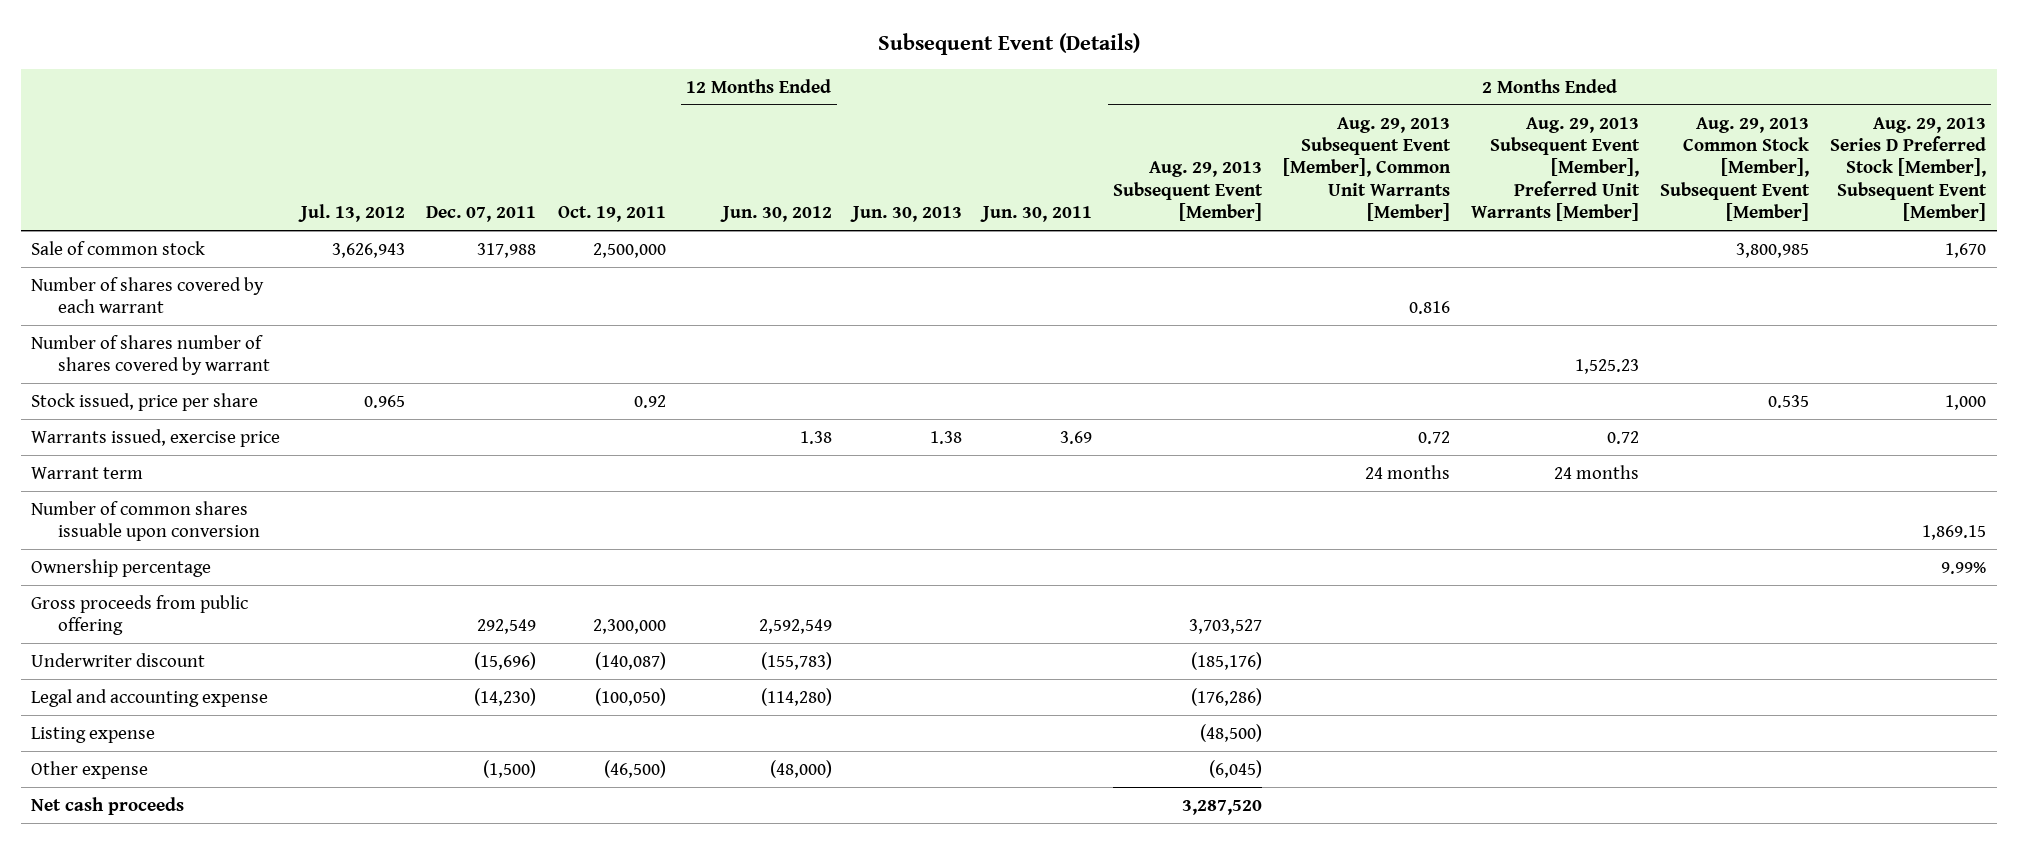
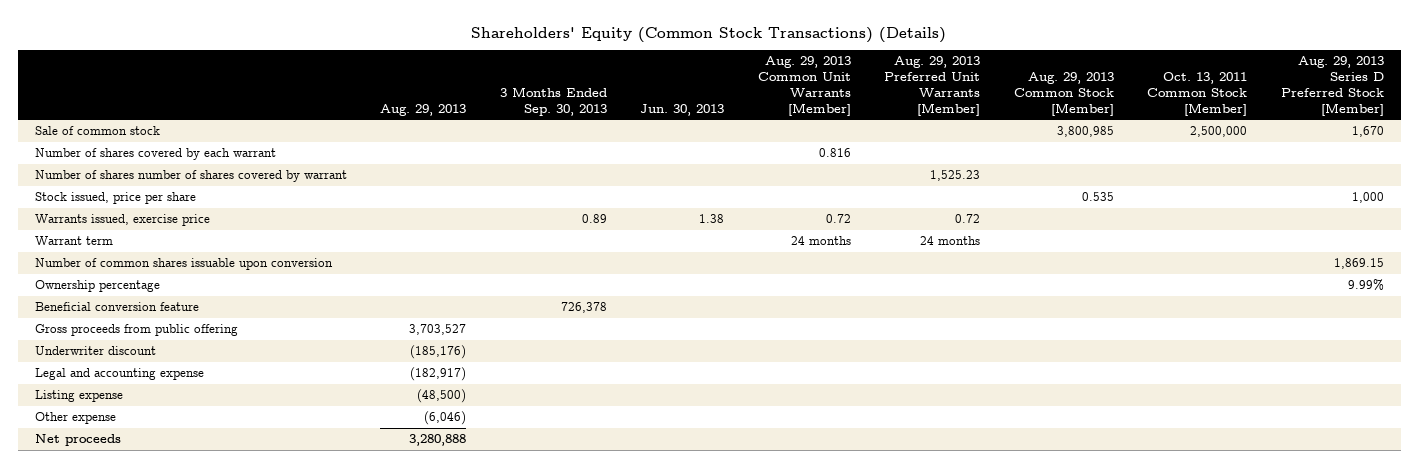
- Subsequent Event (Details)
+ Shareholders' Equity (Common Stock Transactions) (Details)
- | Jul. 13, 2012 | Dec. 07, 2011 | Oct. 19, 2011 | 12 Months Ended Jun. 30, 2012 | Jun. 30, 2013 | Jun. 30, 2011 | 2 Months Ended Aug. 29, 2013 Subsequent Event [Member] | 2 Months Ended Aug. 29, 2013 Subsequent Event [Member], Common Unit Warrants [Member] | 2 Months Ended Aug. 29, 2013 Subsequent Event [Member], Preferred Unit Warrants [Member] | 2 Months Ended Aug. 29, 2013 Common Stock [Member], Subsequent Event [Member] | 2 Months Ended Aug. 29, 2013 Series D Preferred Stock [Member], Subsequent Event [Member]
+ | Aug. 29, 2013 | 3 Months Ended Sep. 30, 2013 | Jun. 30, 2013 | Aug. 29, 2013 Common Unit Warrants [Member] | Aug. 29, 2013 Preferred Unit Warrants [Member] | Aug. 29, 2013 Common Stock [Member] | Oct. 13, 2011 Common Stock [Member] | Aug. 29, 2013 Series D Preferred Stock [Member]
+ Beneficial conversion feature | | 726,378 | | | | | |
- Net cash proceeds | | | | | | | 3,287,520 | | | |
+ Net proceeds | 3,280,888 | | | | | | |

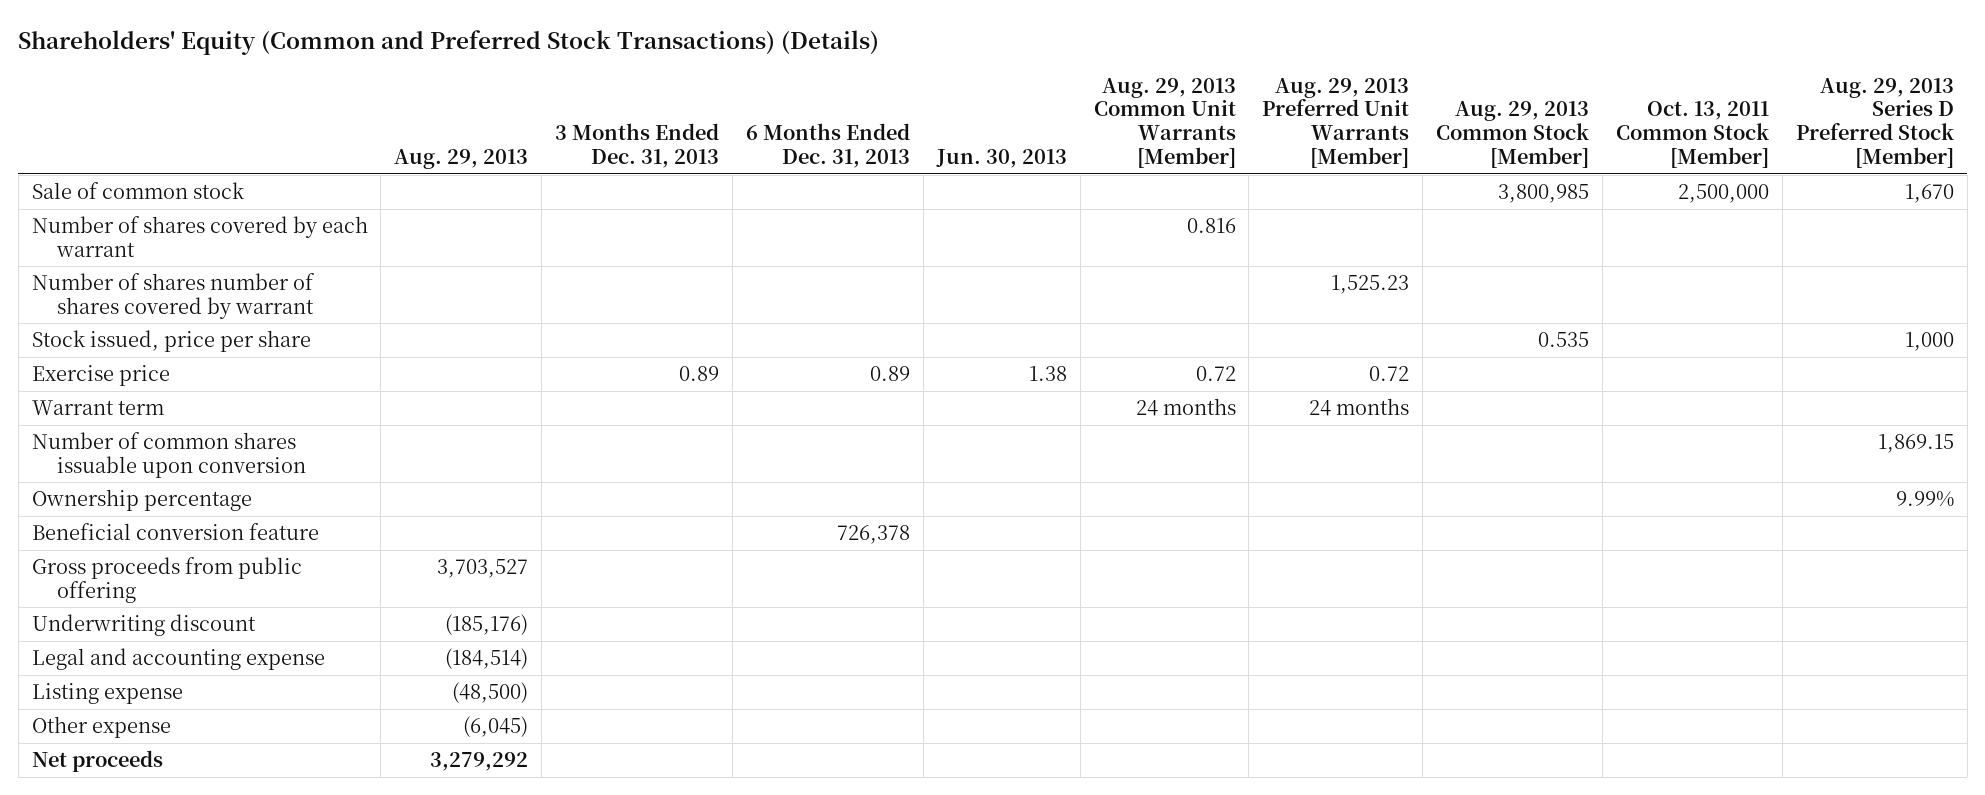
- Shareholders' Equity (Common Stock Transactions) (Details)
+ Shareholders' Equity (Common and Preferred Stock Transactions) (Details)
- | Aug. 29, 2013 | 3 Months Ended Sep. 30, 2013 | Jun. 30, 2013 | Aug. 29, 2013 Common Unit Warrants [Member] | Aug. 29, 2013 Preferred Unit Warrants [Member] | Aug. 29, 2013 Common Stock [Member] | Oct. 13, 2011 Common Stock [Member] | Aug. 29, 2013 Series D Preferred Stock [Member]
+ | Aug. 29, 2013 | 3 Months Ended Dec. 31, 2013 | 6 Months Ended Dec. 31, 2013 | Jun. 30, 2013 | Aug. 29, 2013 Common Unit Warrants [Member] | Aug. 29, 2013 Preferred Unit Warrants [Member] | Aug. 29, 2013 Common Stock [Member] | Oct. 13, 2011 Common Stock [Member] | Aug. 29, 2013 Series D Preferred Stock [Member]
- Warrants issued, exercise price | | 0.89 | 1.38 | 0.72 | 0.72 | | |
+ Exercise price | | 0.89 | 0.89 | 1.38 | 0.72 | 0.72 | | |
- Underwriter discount | (185,176) | | | | | | |
- Legal and accounting expense | (182,917) | | | | | | |
+ Underwriting discount | (185,176) | | | | | | | |
+ Legal and accounting expense | (184,514) | | | | | | | |
- Other expense | (6,046) | | | | | | |
- Net proceeds | 3,280,888 | | | | | | |
+ Other expense | (6,045) | | | | | | | |
+ Net proceeds | 3,279,292 | | | | | | | |

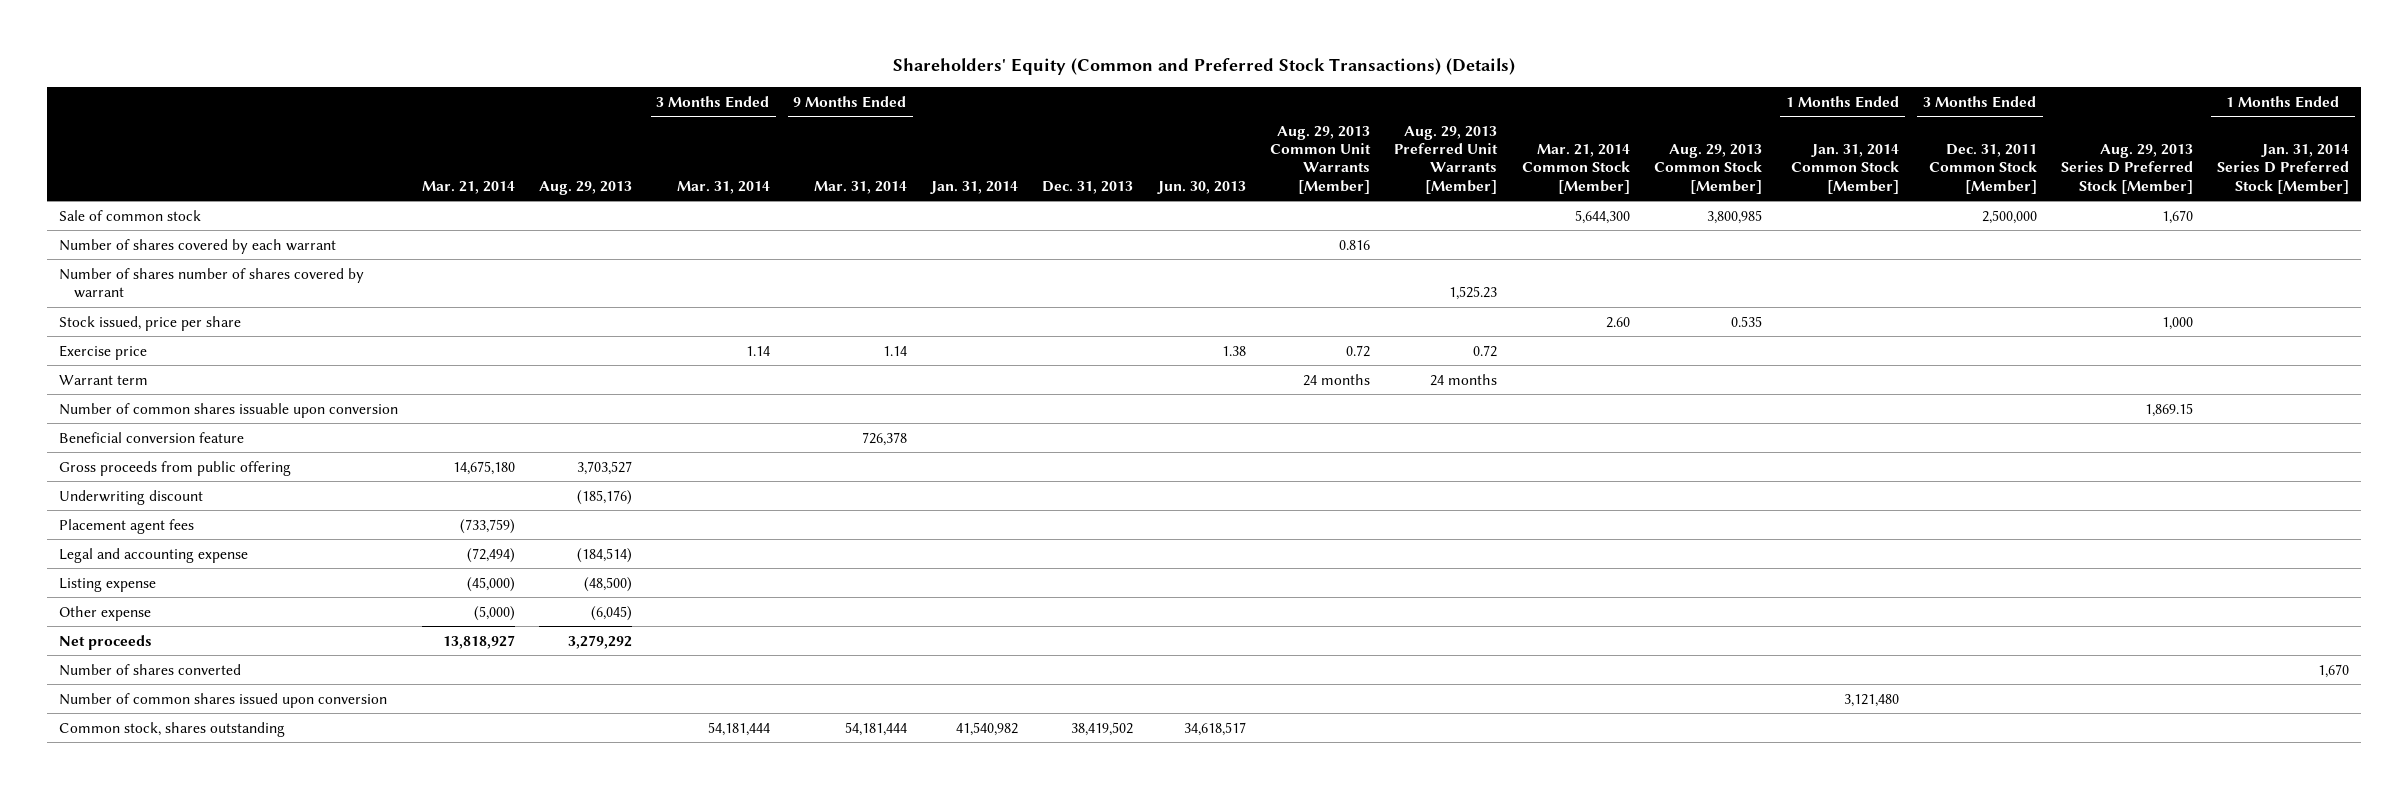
- | Aug. 29, 2013 | 3 Months Ended Dec. 31, 2013 | 6 Months Ended Dec. 31, 2013 | Jun. 30, 2013 | Aug. 29, 2013 Common Unit Warrants [Member] | Aug. 29, 2013 Preferred Unit Warrants [Member] | Aug. 29, 2013 Common Stock [Member] | Oct. 13, 2011 Common Stock [Member] | Aug. 29, 2013 Series D Preferred Stock [Member]
+ | Mar. 21, 2014 | Aug. 29, 2013 | 3 Months Ended Mar. 31, 2014 | 9 Months Ended Mar. 31, 2014 | Jan. 31, 2014 | Dec. 31, 2013 | Jun. 30, 2013 | Aug. 29, 2013 Common Unit Warrants [Member] | Aug. 29, 2013 Preferred Unit Warrants [Member] | Mar. 21, 2014 Common Stock [Member] | Aug. 29, 2013 Common Stock [Member] | 1 Months Ended Jan. 31, 2014 Common Stock [Member] | 3 Months Ended Dec. 31, 2011 Common Stock [Member] | Aug. 29, 2013 Series D Preferred Stock [Member] | 1 Months Ended Jan. 31, 2014 Series D Preferred Stock [Member]
- Ownership percentage | | | | | | | | | 9.99%
+ Placement agent fees | (733,759) | | | | | | | | | | | | | |
+ Number of shares converted | | | | | | | | | | | | | | | 1,670
+ Number of common shares issued upon conversion | | | | | | | | | | | | 3,121,480 | | |
+ Common stock, shares outstanding | | | 54,181,444 | 54,181,444 | 41,540,982 | 38,419,502 | 34,618,517 | | | | | | | |

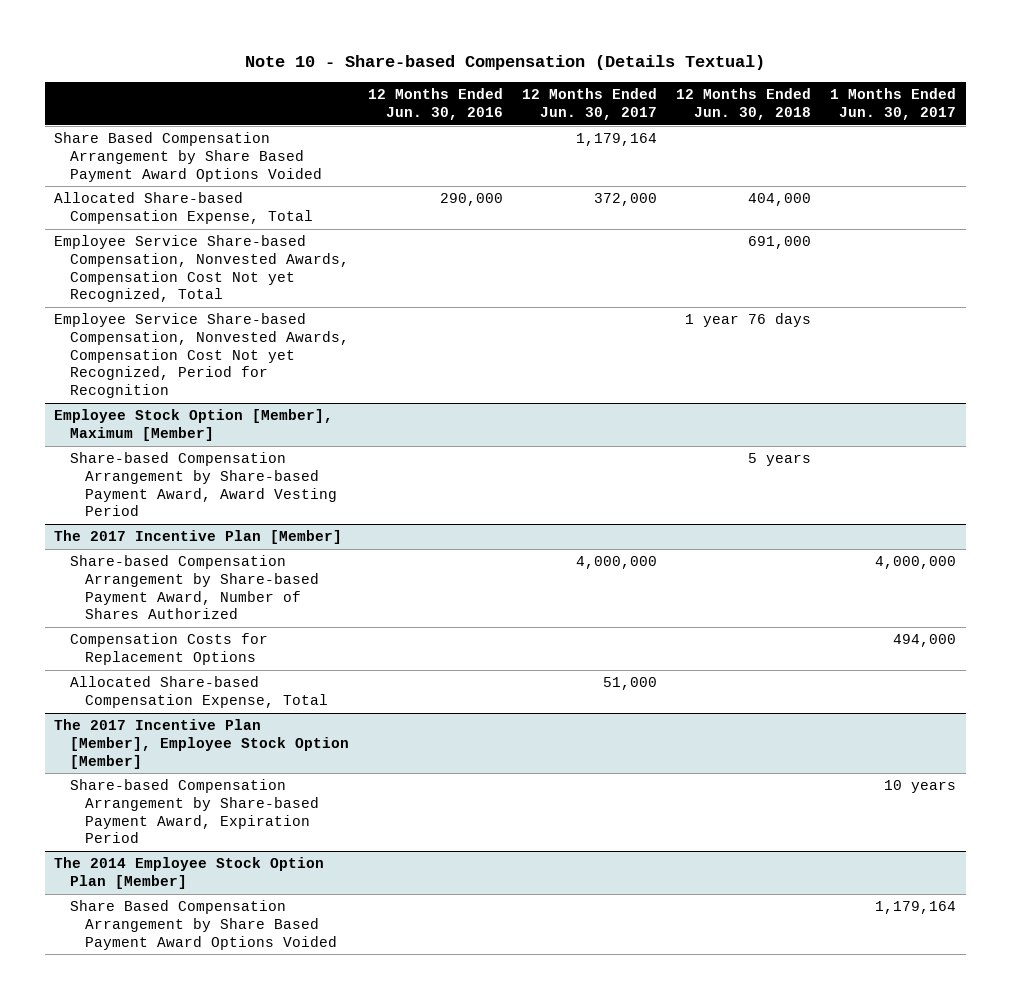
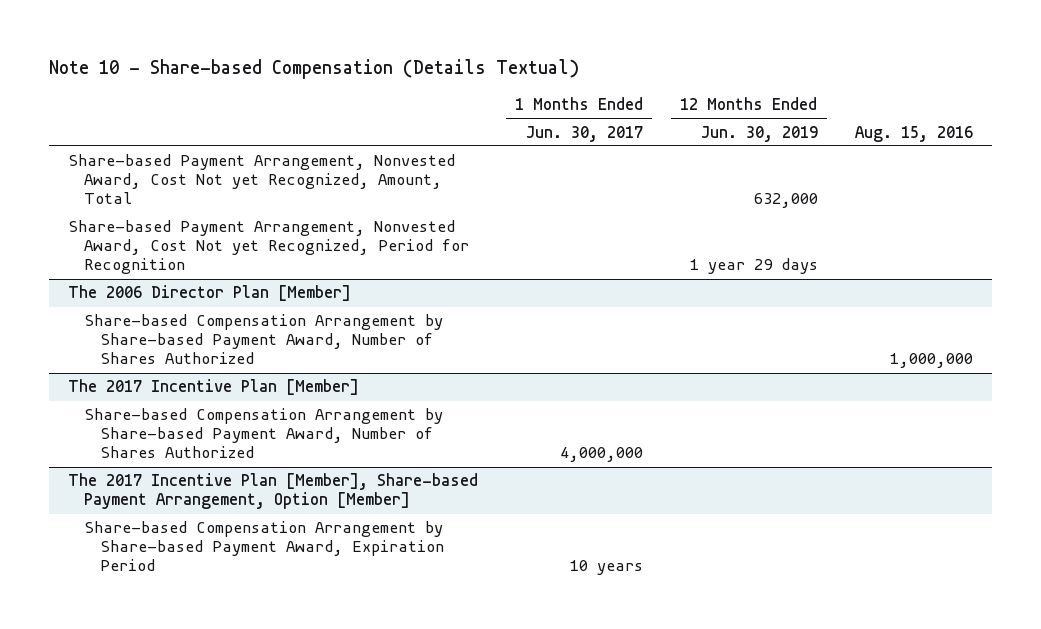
- | 12 Months Ended Jun. 30, 2016 | 12 Months Ended Jun. 30, 2017 | 12 Months Ended Jun. 30, 2018 | 1 Months Ended Jun. 30, 2017
+ | 1 Months Ended Jun. 30, 2017 | 12 Months Ended Jun. 30, 2019 | Aug. 15, 2016
- Share Based Compensation Arrangement by Share Based Payment Award Options Voided | | 1,179,164 | |
- Allocated Share-based Compensation Expense, Total | 290,000 | 372,000 | 404,000 |
- Employee Service Share-based Compensation, Nonvested Awards, Compensation Cost Not yet Recognized, Total | | | 691,000 |
- Employee Service Share-based Compensation, Nonvested Awards, Compensation Cost Not yet Recognized, Period for Recognition | | | 1 year 76 days |
- Employee Stock Option [Member], Maximum [Member]
- Share-based Compensation Arrangement by Share-based Payment Award, Award Vesting Period | | | 5 years |
+ Share-based Payment Arrangement, Nonvested Award, Cost Not yet Recognized, Amount, Total | | 632,000 |
+ Share-based Payment Arrangement, Nonvested Award, Cost Not yet Recognized, Period for Recognition | | 1 year 29 days |
+ The 2006 Director Plan [Member]
+ Share-based Compensation Arrangement by Share-based Payment Award, Number of Shares Authorized | | | 1,000,000
@ The 2017 Incentive Plan [Member]
- Compensation Costs for Replacement Options | | | | 494,000
- Allocated Share-based Compensation Expense, Total | | 51,000 | |
- The 2017 Incentive Plan [Member], Employee Stock Option [Member]
+ The 2017 Incentive Plan [Member], Share-based Payment Arrangement, Option [Member]
- The 2014 Employee Stock Option Plan [Member]
- Share Based Compensation Arrangement by Share Based Payment Award Options Voided | | | | 1,179,164

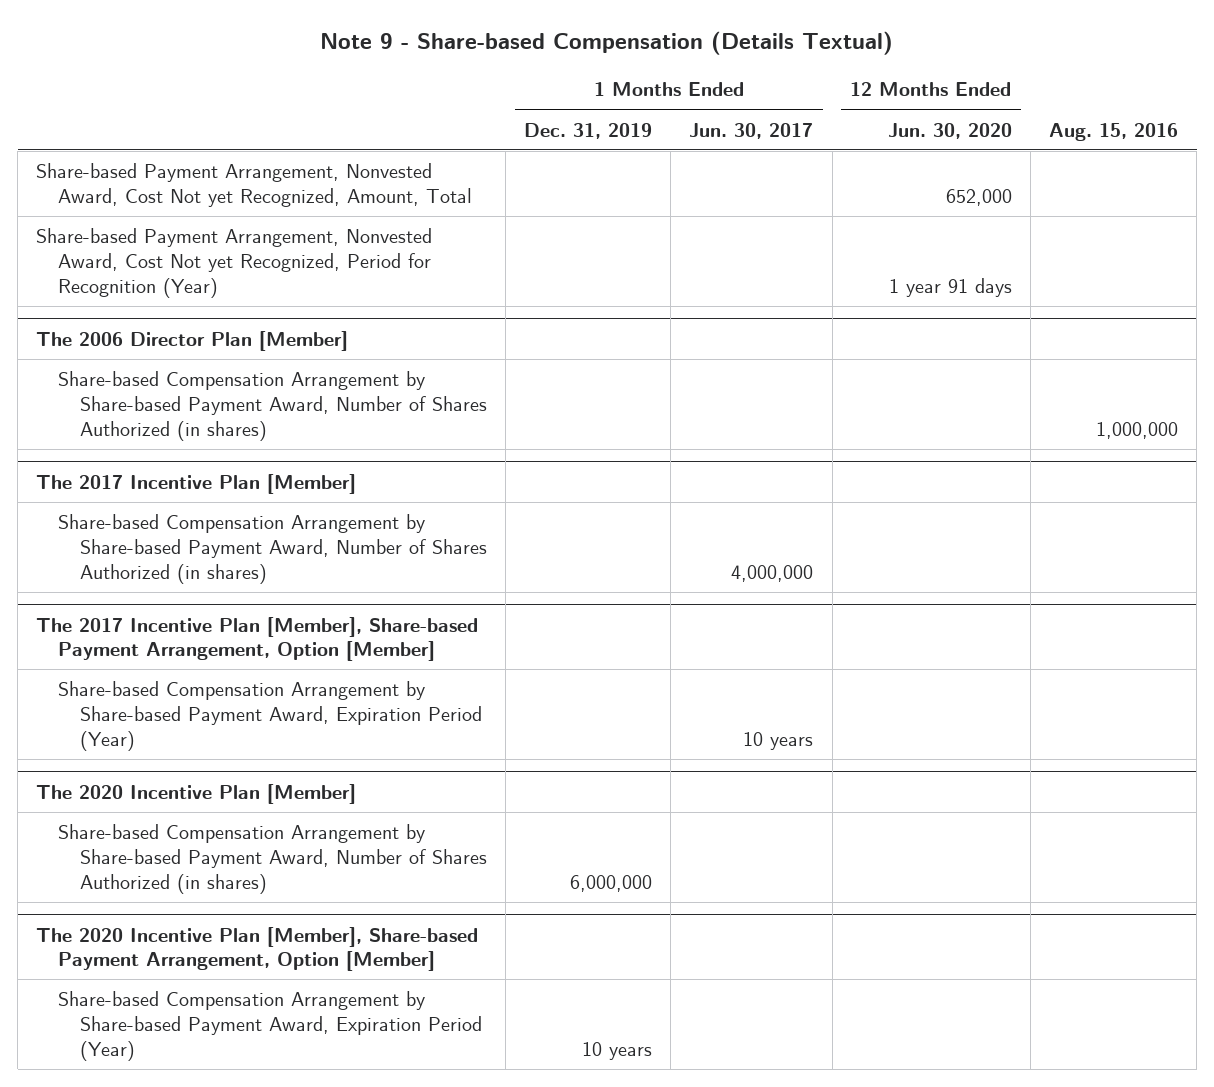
- Note 10 - Share-based Compensation (Details Textual)
+ Note 9 - Share-based Compensation (Details Textual)
- | 1 Months Ended Jun. 30, 2017 | 12 Months Ended Jun. 30, 2019 | Aug. 15, 2016
+ | 1 Months Ended Dec. 31, 2019 | 1 Months Ended Jun. 30, 2017 | 12 Months Ended Jun. 30, 2020 | Aug. 15, 2016
- Share-based Payment Arrangement, Nonvested Award, Cost Not yet Recognized, Period for Recognition | | 1 year 29 days |
+ Share-based Payment Arrangement, Nonvested Award, Cost Not yet Recognized, Period for Recognition (Year) | | | 1 year 91 days |
@ The 2006 Director Plan [Member]
- Share-based Compensation Arrangement by Share-based Payment Award, Number of Shares Authorized | | | 1,000,000
+ Share-based Compensation Arrangement by Share-based Payment Award, Number of Shares Authorized (in shares) | | | | 1,000,000
@ The 2017 Incentive Plan [Member]
- Share-based Compensation Arrangement by Share-based Payment Award, Number of Shares Authorized | 4,000,000 | |
+ Share-based Compensation Arrangement by Share-based Payment Award, Number of Shares Authorized (in shares) | | 4,000,000 | |
@ The 2017 Incentive Plan [Member], Share-based Payment Arrangement, Option [Member]
- Share-based Compensation Arrangement by Share-based Payment Award, Expiration Period | 10 years | |
+ Share-based Compensation Arrangement by Share-based Payment Award, Expiration Period (Year) | | 10 years | |
+ The 2020 Incentive Plan [Member]
+ Share-based Compensation Arrangement by Share-based Payment Award, Number of Shares Authorized (in shares) | 6,000,000 | | |
+ The 2020 Incentive Plan [Member], Share-based Payment Arrangement, Option [Member]
+ Share-based Compensation Arrangement by Share-based Payment Award, Expiration Period (Year) | 10 years | | |

